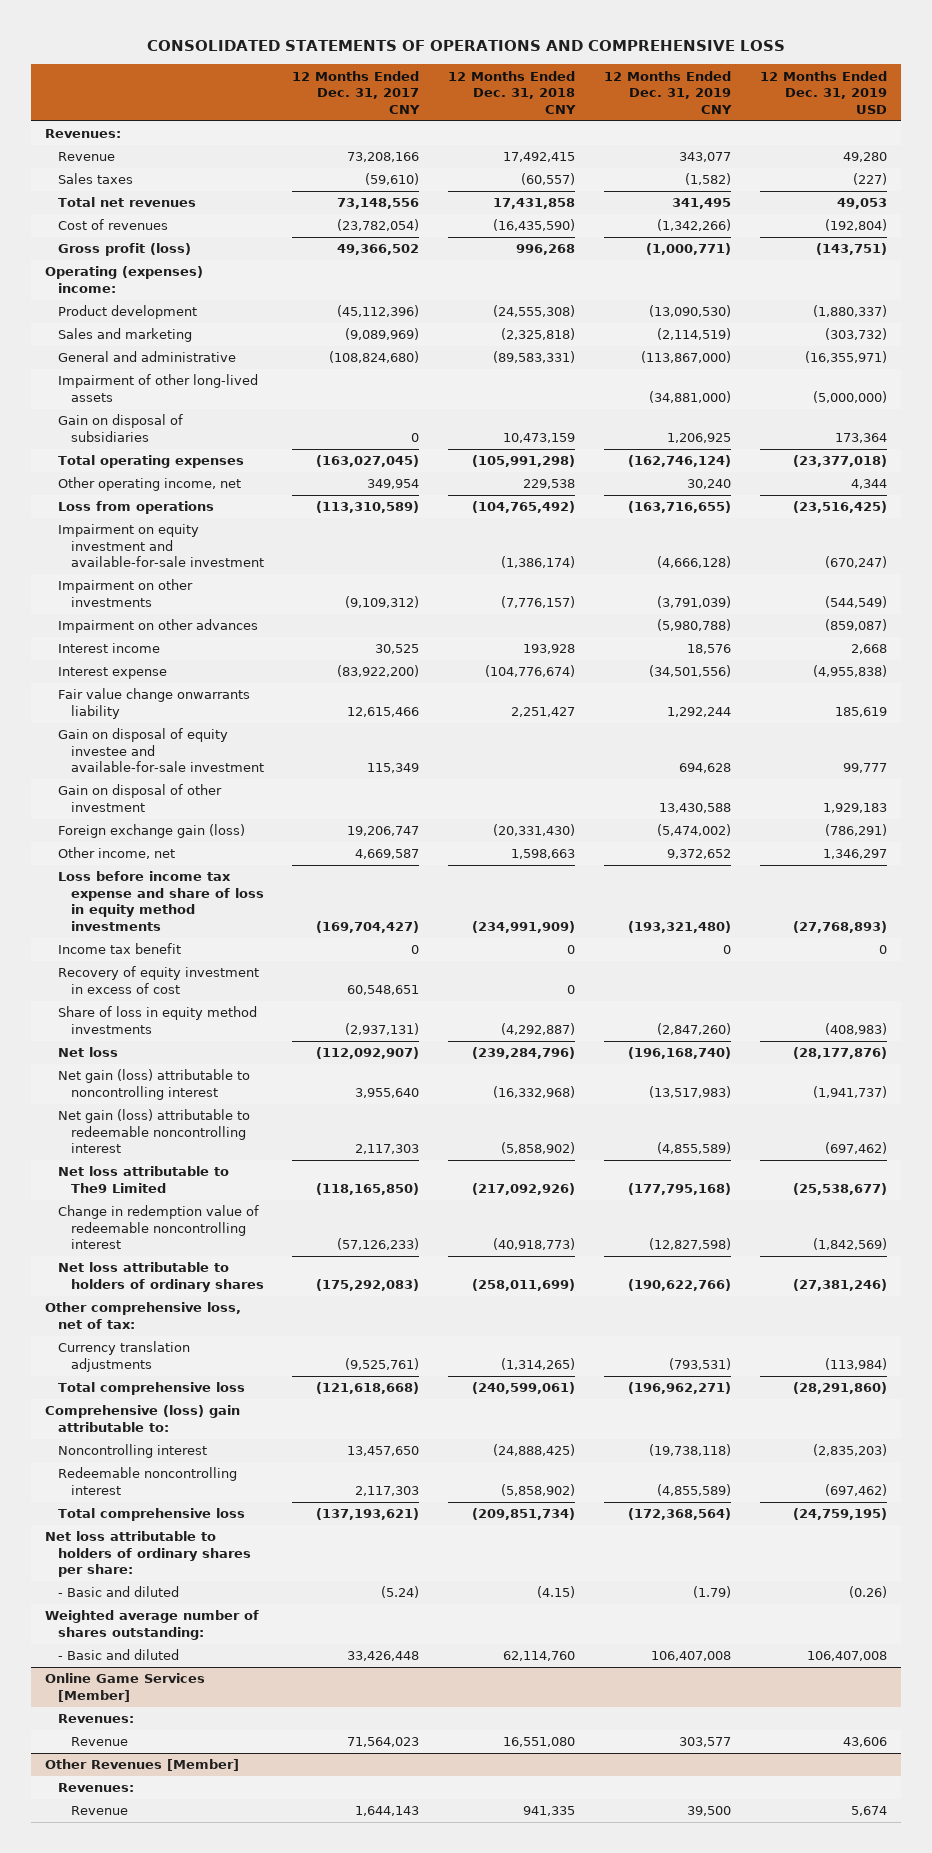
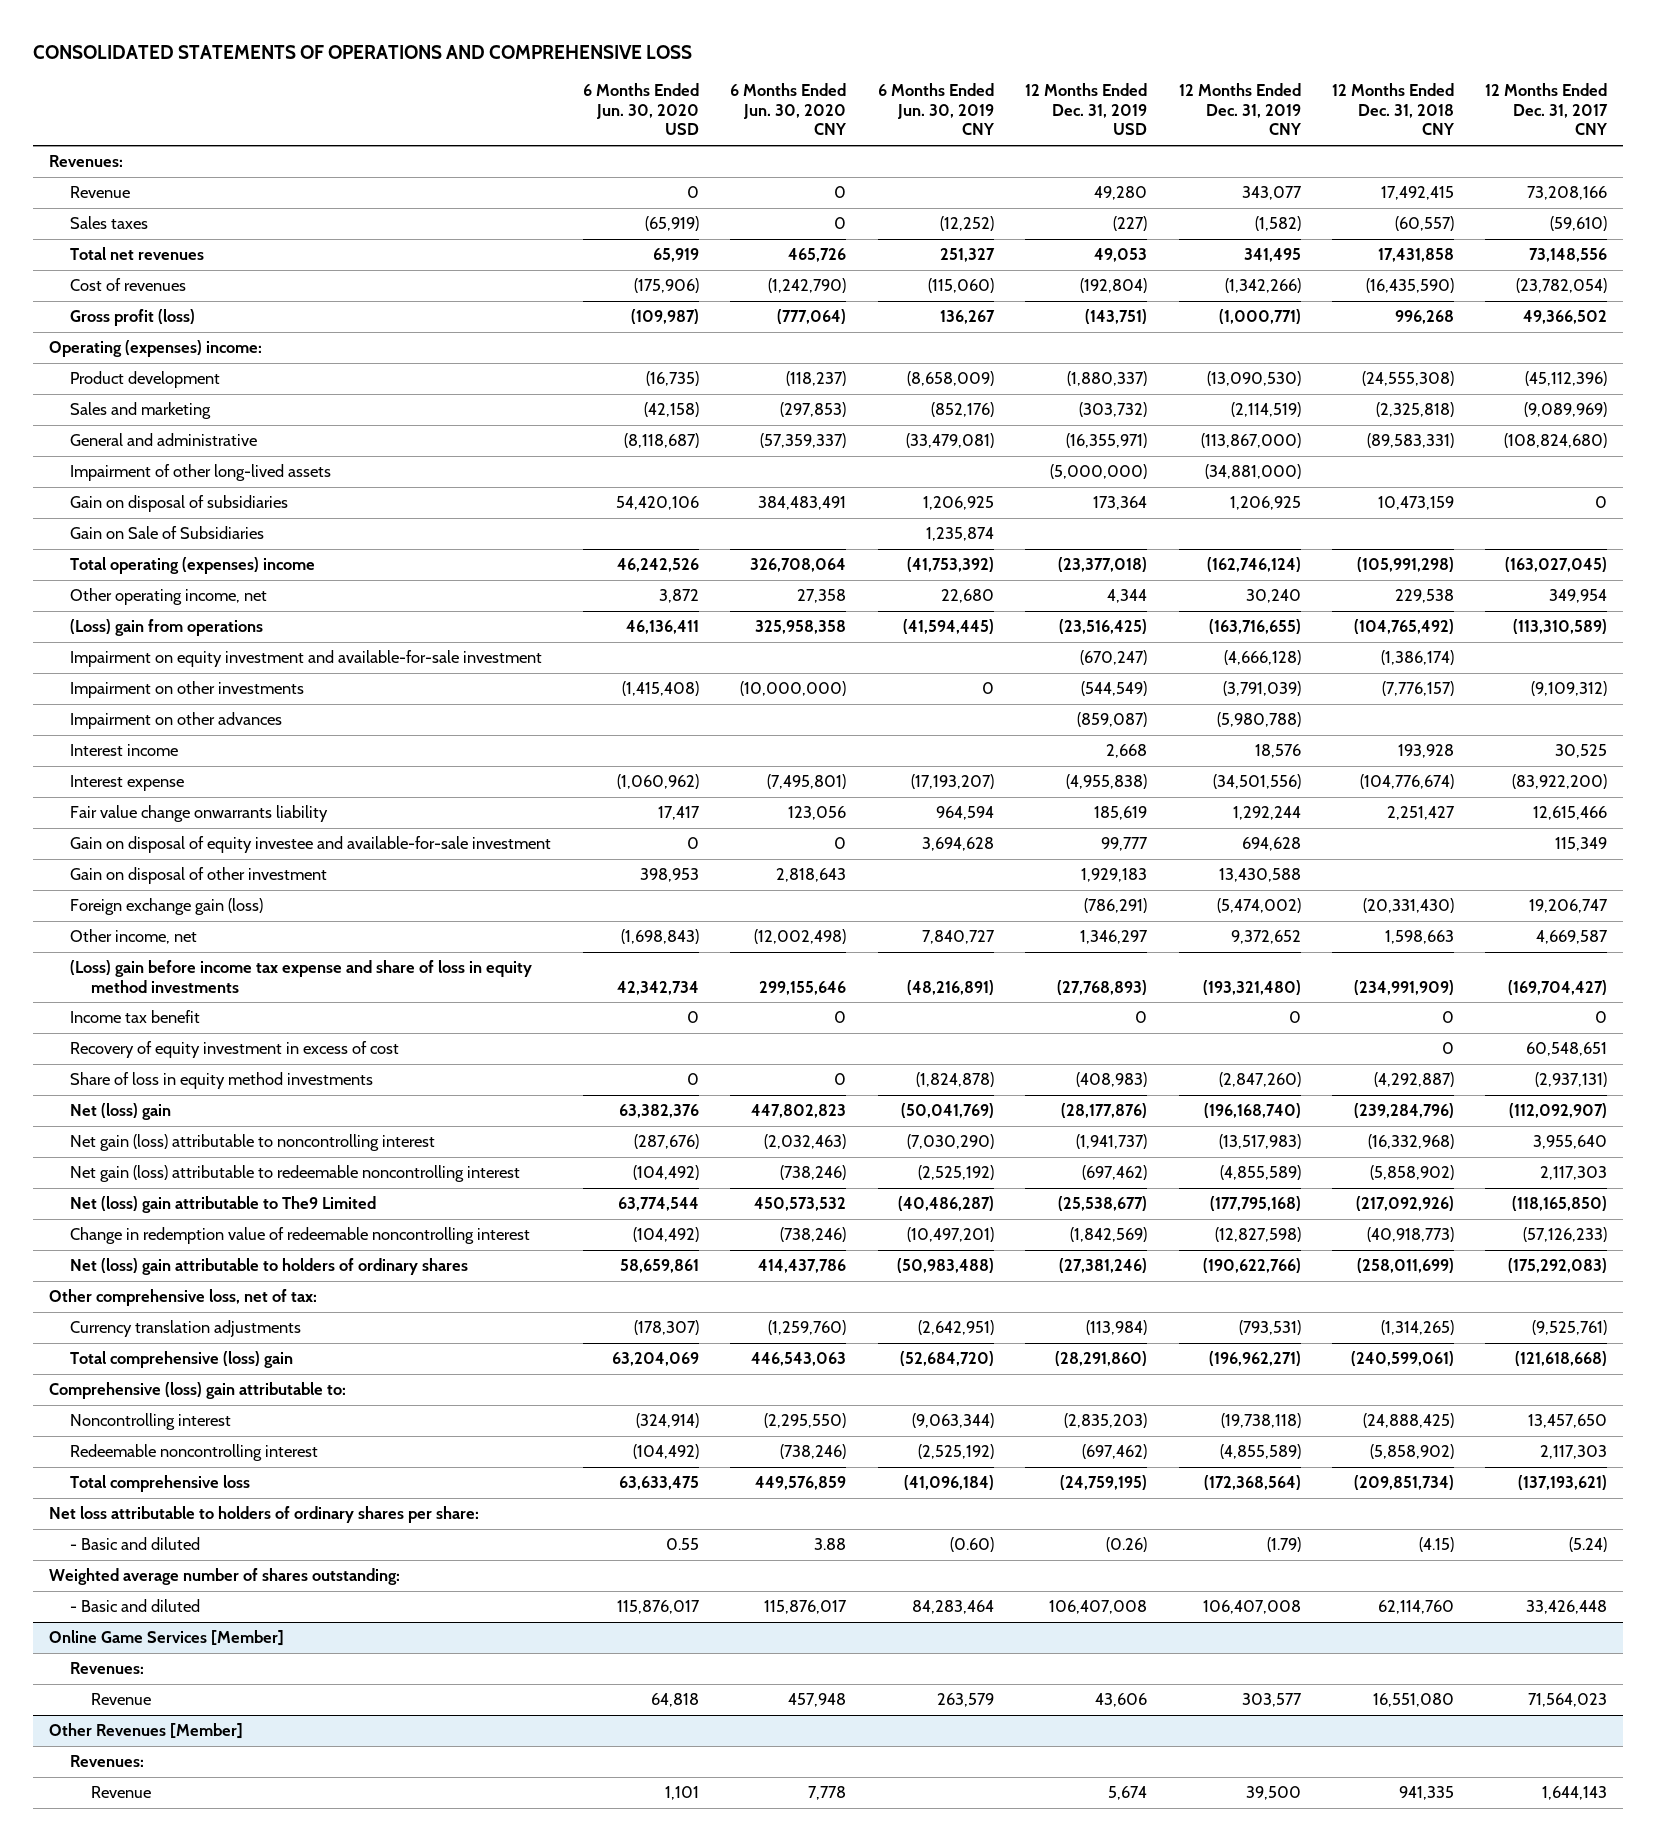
- | 12 Months Ended Dec. 31, 2017 CNY | 12 Months Ended Dec. 31, 2018 CNY | 12 Months Ended Dec. 31, 2019 CNY | 12 Months Ended Dec. 31, 2019 USD
+ | 6 Months Ended Jun. 30, 2020 USD | 6 Months Ended Jun. 30, 2020 CNY | 6 Months Ended Jun. 30, 2019 CNY | 12 Months Ended Dec. 31, 2019 USD | 12 Months Ended Dec. 31, 2019 CNY | 12 Months Ended Dec. 31, 2018 CNY | 12 Months Ended Dec. 31, 2017 CNY
- Total operating expenses | (163,027,045) | (105,991,298) | (162,746,124) | (23,377,018)
+ Gain on Sale of Subsidiaries | | | 1,235,874 | | | |
+ Total operating (expenses) income | 46,242,526 | 326,708,064 | (41,753,392) | (23,377,018) | (162,746,124) | (105,991,298) | (163,027,045)
- Loss from operations | (113,310,589) | (104,765,492) | (163,716,655) | (23,516,425)
+ (Loss) gain from operations | 46,136,411 | 325,958,358 | (41,594,445) | (23,516,425) | (163,716,655) | (104,765,492) | (113,310,589)
- Loss before income tax expense and share of loss in equity method investments | (169,704,427) | (234,991,909) | (193,321,480) | (27,768,893)
+ (Loss) gain before income tax expense and share of loss in equity method investments | 42,342,734 | 299,155,646 | (48,216,891) | (27,768,893) | (193,321,480) | (234,991,909) | (169,704,427)
- Net loss | (112,092,907) | (239,284,796) | (196,168,740) | (28,177,876)
+ Net (loss) gain | 63,382,376 | 447,802,823 | (50,041,769) | (28,177,876) | (196,168,740) | (239,284,796) | (112,092,907)
- Net loss attributable to The9 Limited | (118,165,850) | (217,092,926) | (177,795,168) | (25,538,677)
+ Net (loss) gain attributable to The9 Limited | 63,774,544 | 450,573,532 | (40,486,287) | (25,538,677) | (177,795,168) | (217,092,926) | (118,165,850)
- Net loss attributable to holders of ordinary shares | (175,292,083) | (258,011,699) | (190,622,766) | (27,381,246)
+ Net (loss) gain attributable to holders of ordinary shares | 58,659,861 | 414,437,786 | (50,983,488) | (27,381,246) | (190,622,766) | (258,011,699) | (175,292,083)
- Total comprehensive loss | (121,618,668) | (240,599,061) | (196,962,271) | (28,291,860)
+ Total comprehensive (loss) gain | 63,204,069 | 446,543,063 | (52,684,720) | (28,291,860) | (196,962,271) | (240,599,061) | (121,618,668)

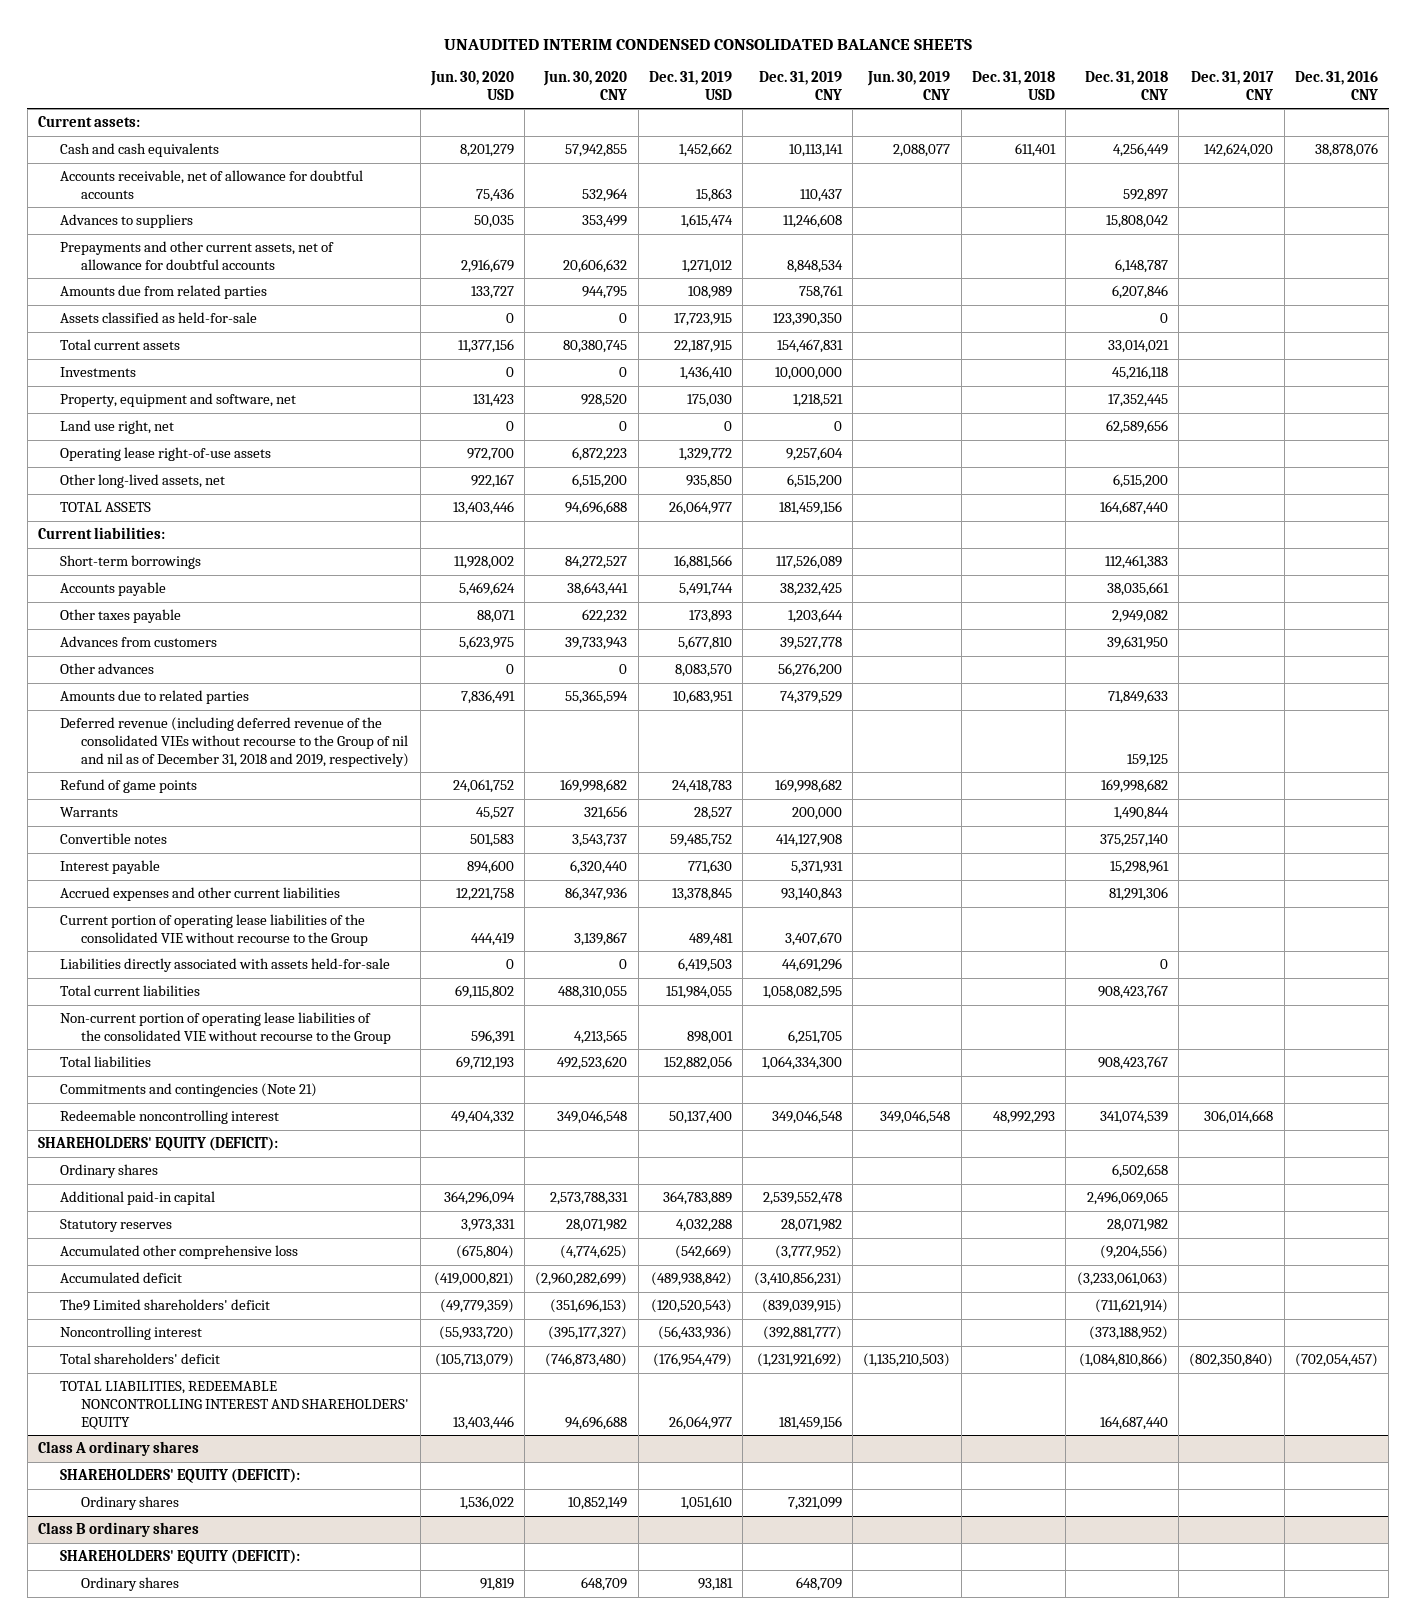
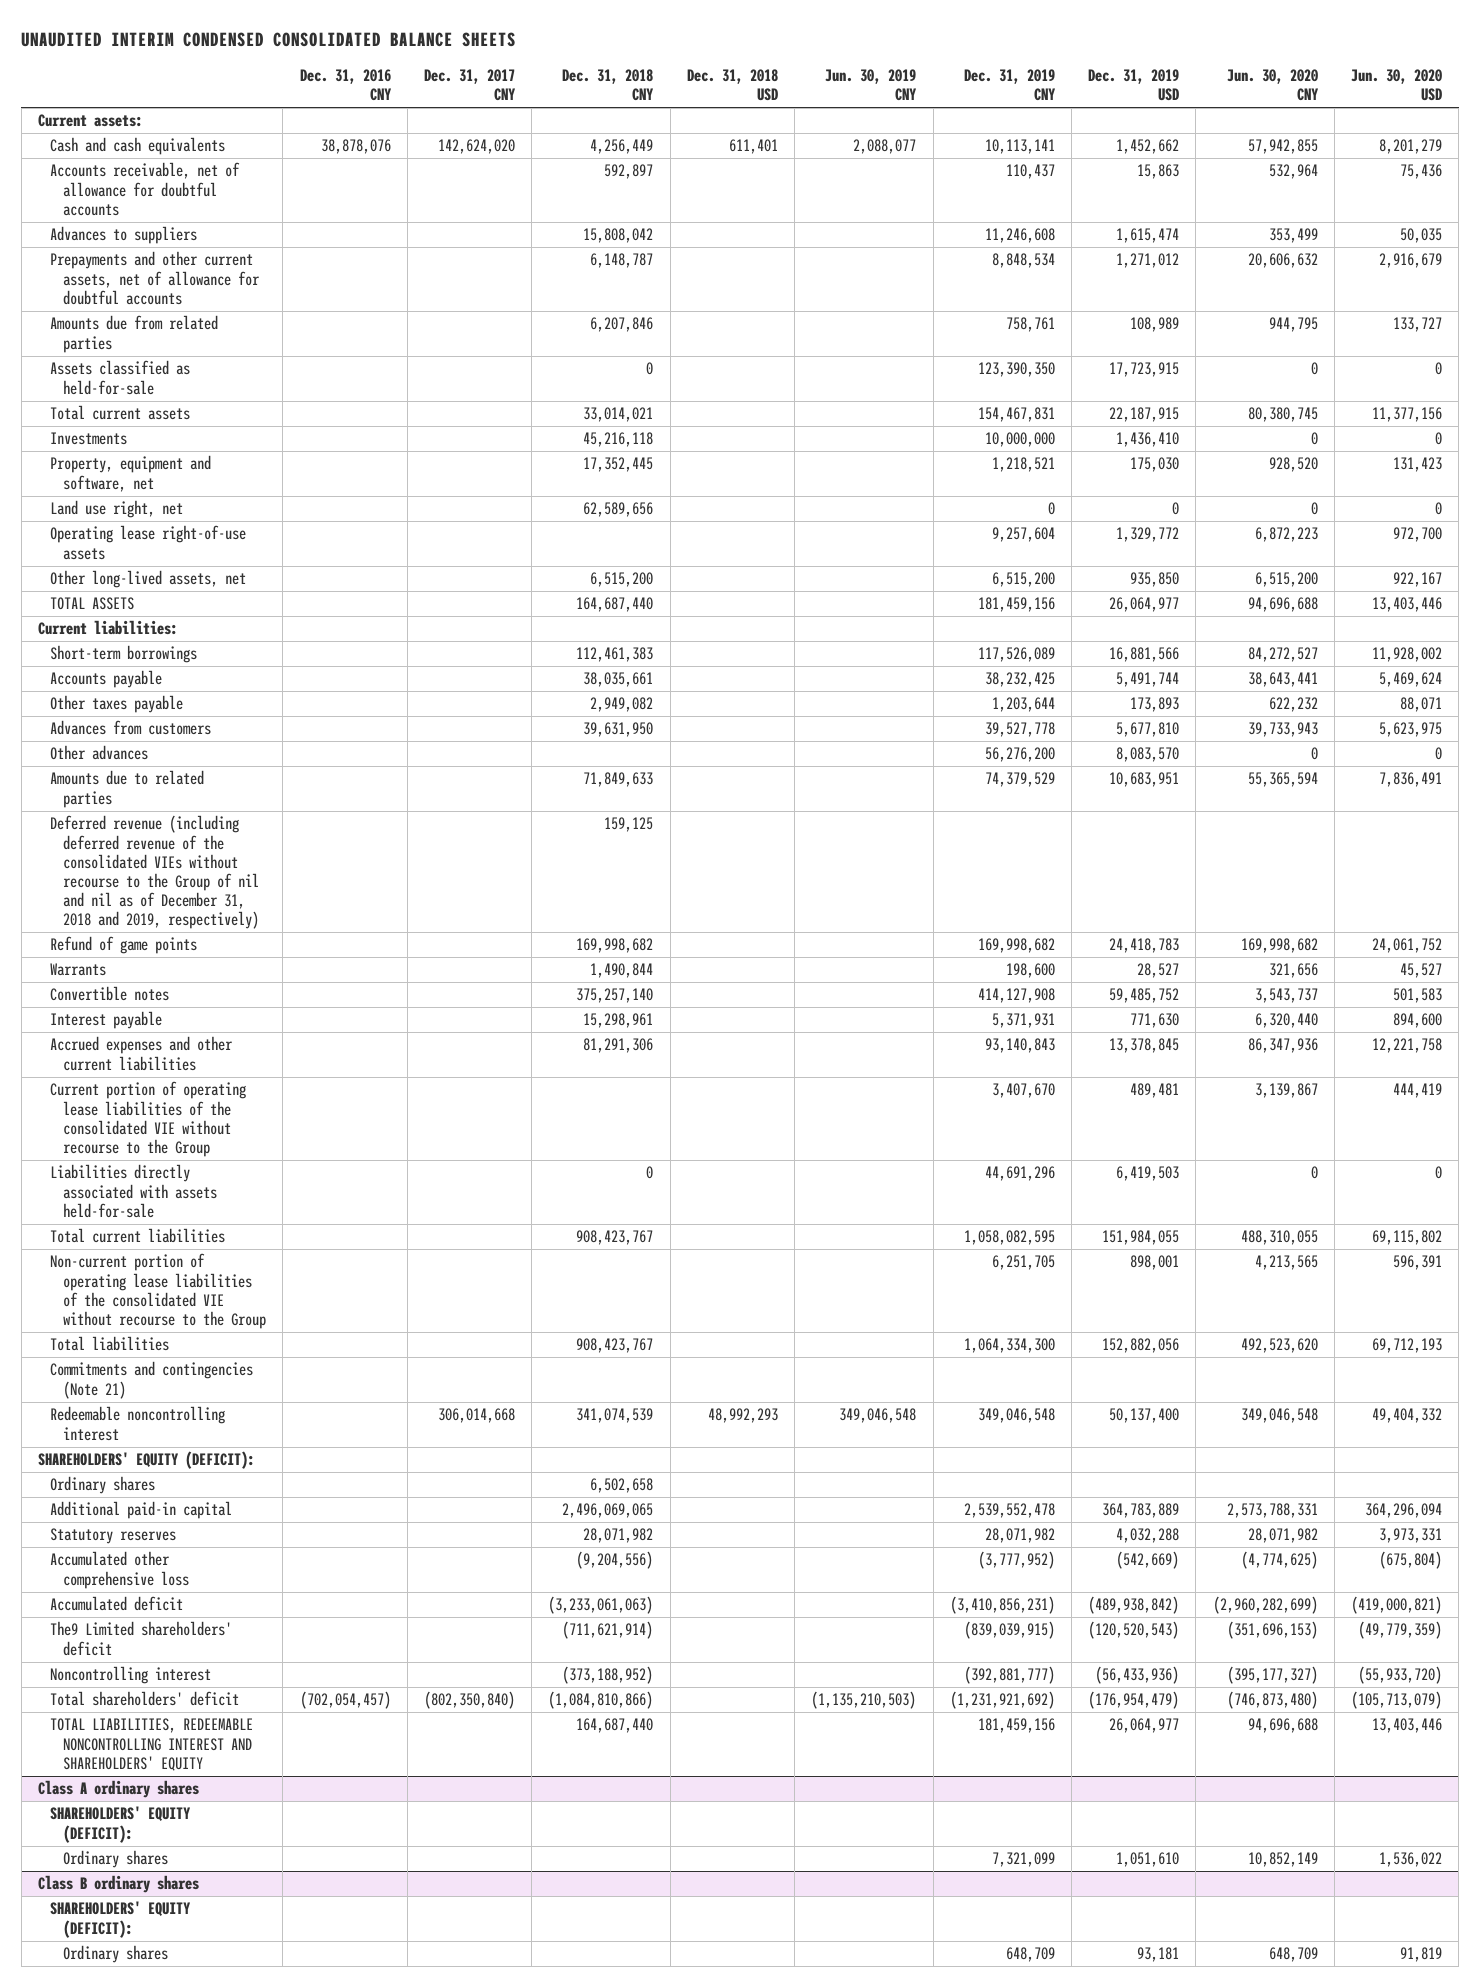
- | Jun. 30, 2020 USD | Jun. 30, 2020 CNY | Dec. 31, 2019 USD | Dec. 31, 2019 CNY | Jun. 30, 2019 CNY | Dec. 31, 2018 USD | Dec. 31, 2018 CNY | Dec. 31, 2017 CNY | Dec. 31, 2016 CNY
+ | Dec. 31, 2016 CNY | Dec. 31, 2017 CNY | Dec. 31, 2018 CNY | Dec. 31, 2018 USD | Jun. 30, 2019 CNY | Dec. 31, 2019 CNY | Dec. 31, 2019 USD | Jun. 30, 2020 CNY | Jun. 30, 2020 USD
- Warrants | 45,527 | 321,656 | 28,527 | 200,000 | | | 1,490,844 | |
+ Warrants | | | 1,490,844 | | | 198,600 | 28,527 | 321,656 | 45,527

